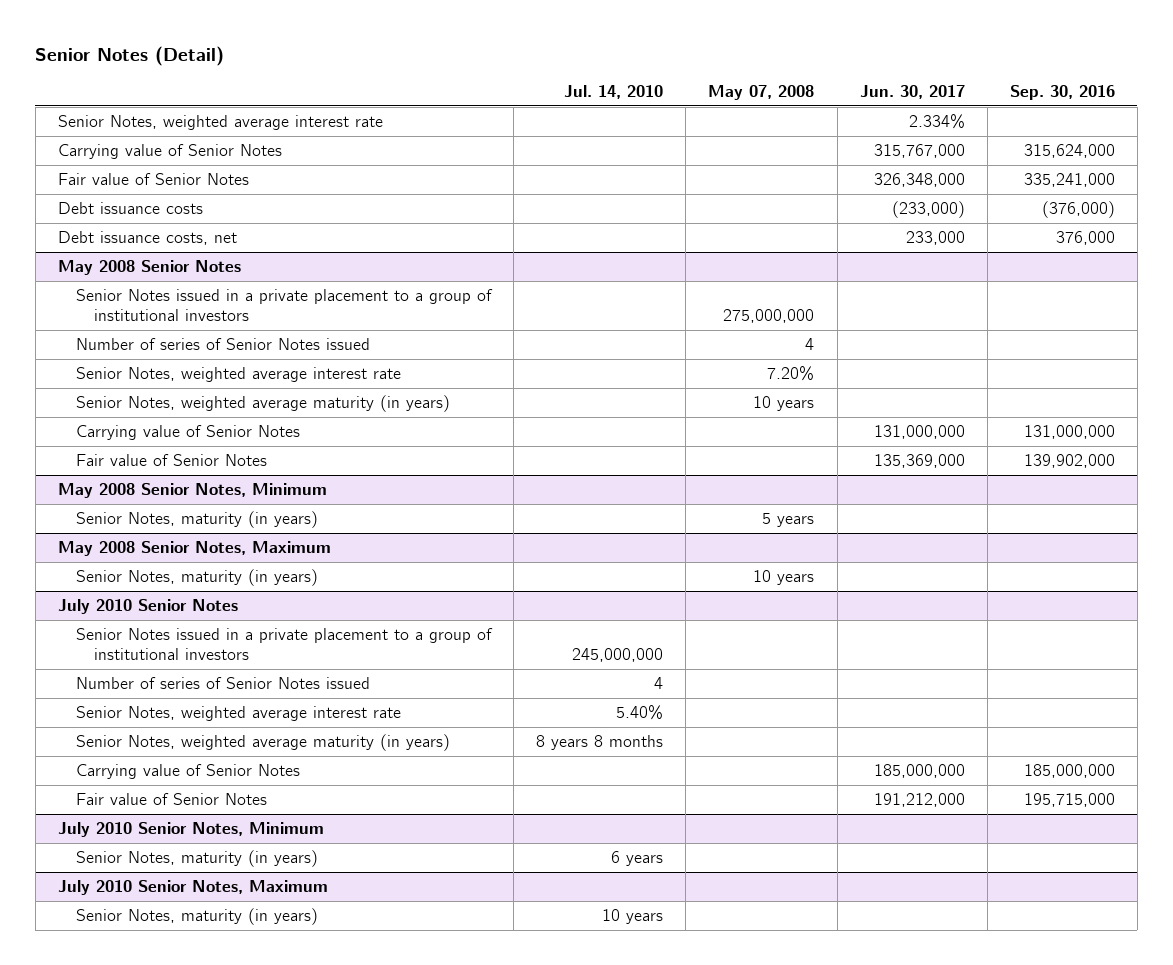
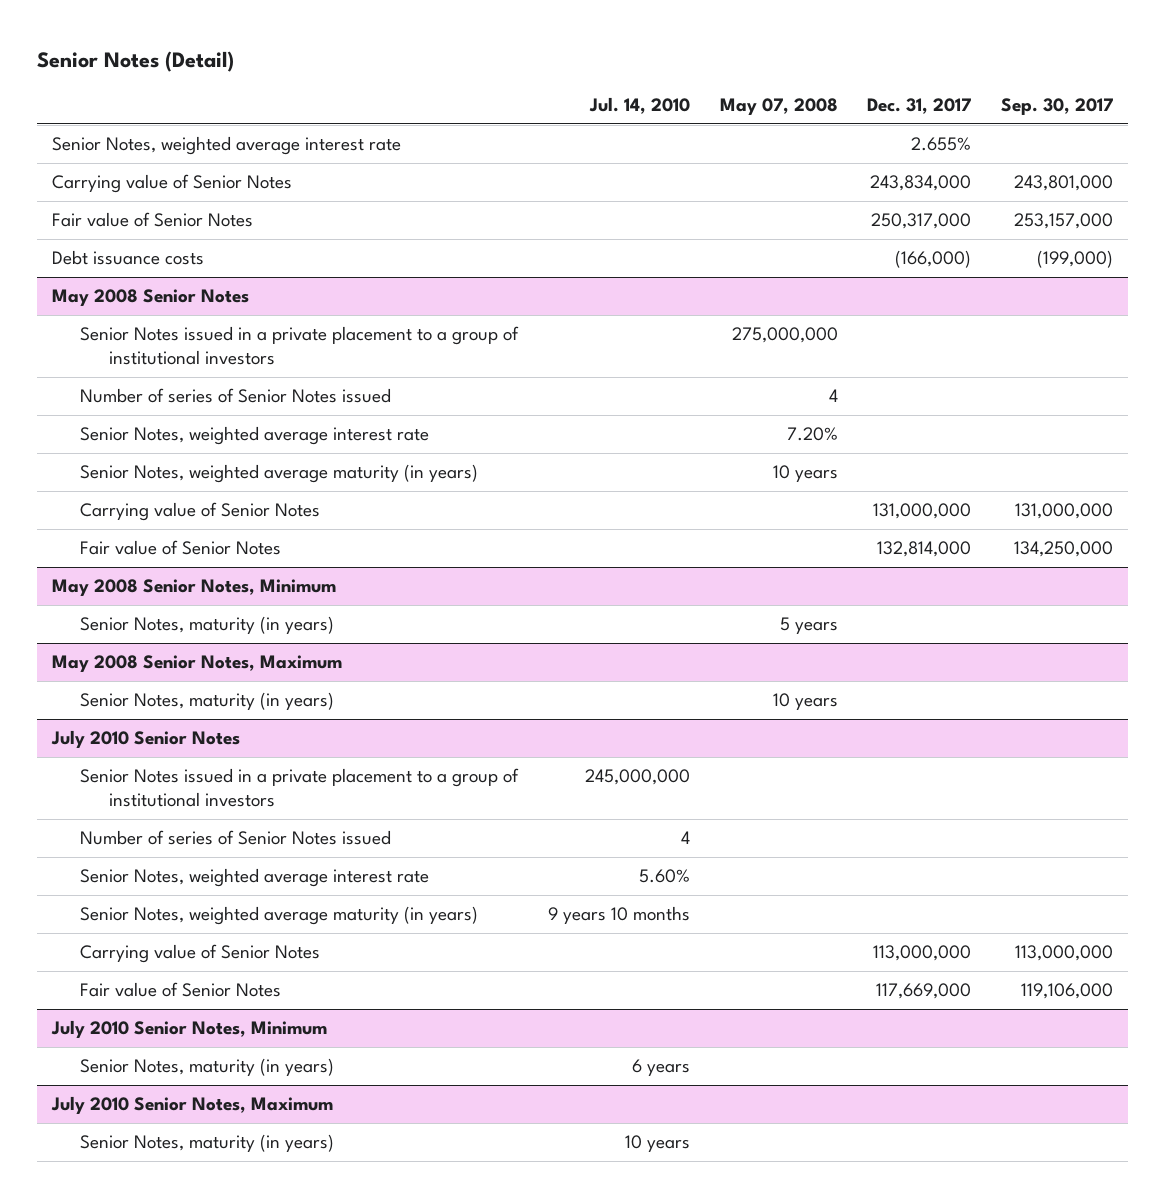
- | Jul. 14, 2010 | May 07, 2008 | Jun. 30, 2017 | Sep. 30, 2016
+ | Jul. 14, 2010 | May 07, 2008 | Dec. 31, 2017 | Sep. 30, 2017
- Debt issuance costs, net | | | 233,000 | 376,000
@ July 2010 Senior Notes
- Senior Notes, weighted average interest rate | 5.40% | | |
- Senior Notes, weighted average maturity (in years) | 8 years 8 months | | |
+ Senior Notes, weighted average interest rate | 5.60% | | |
+ Senior Notes, weighted average maturity (in years) | 9 years 10 months | | |

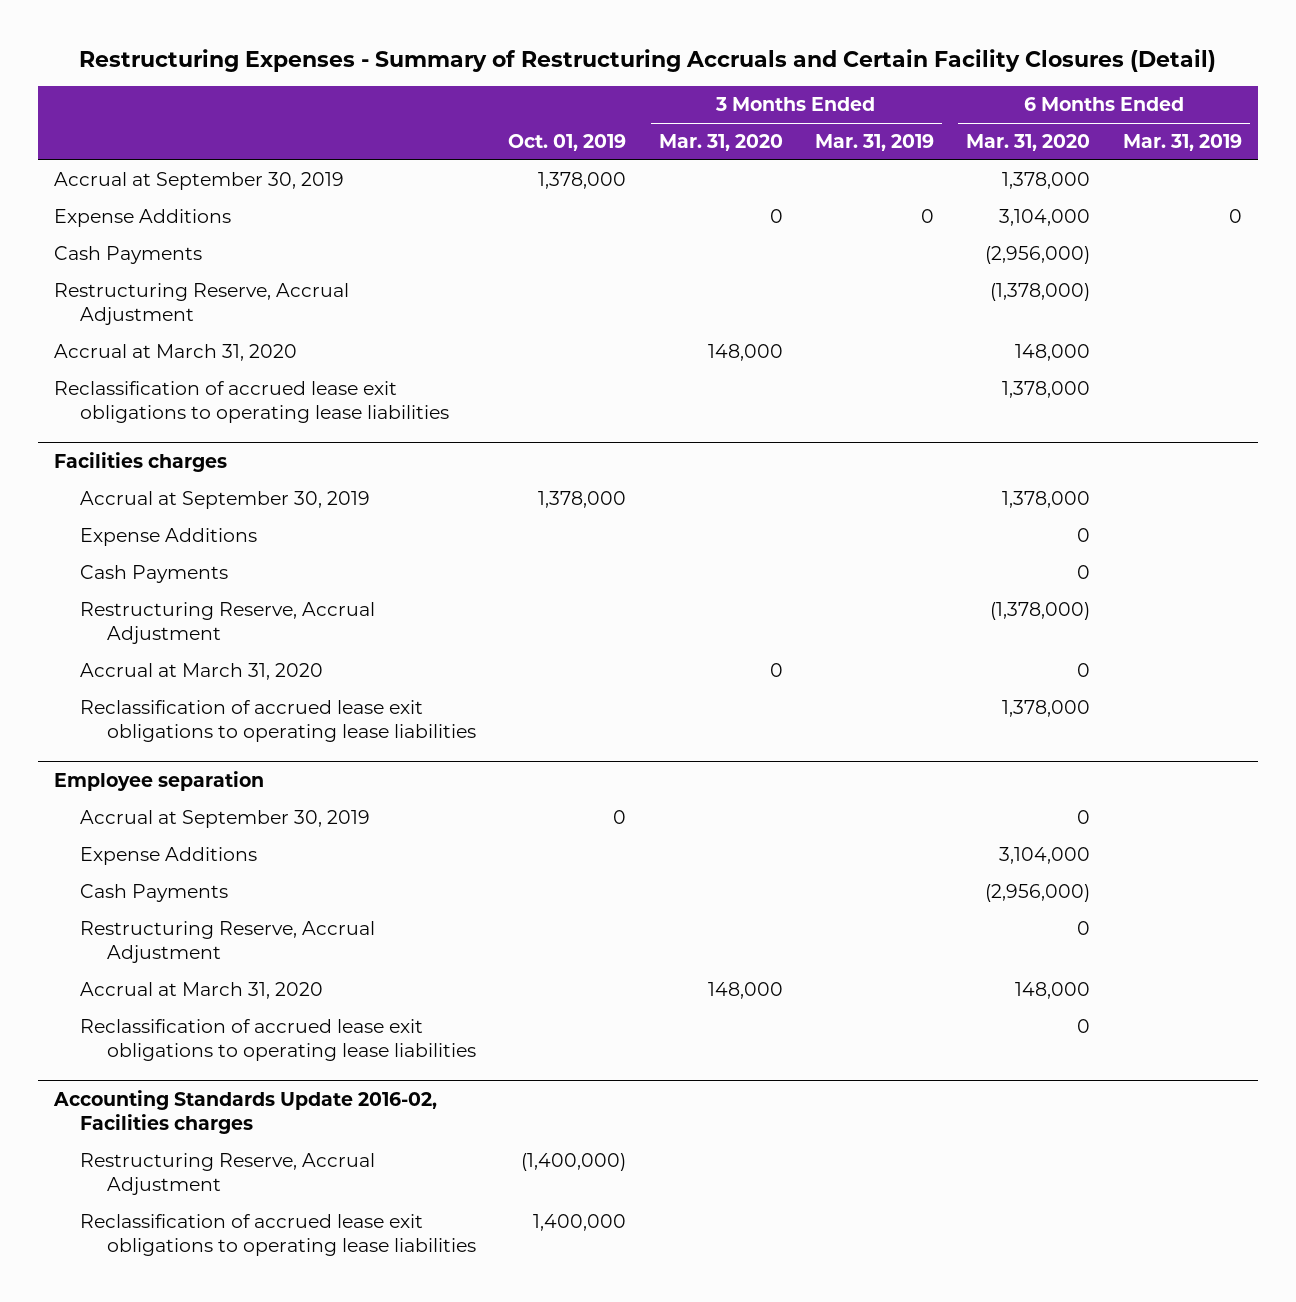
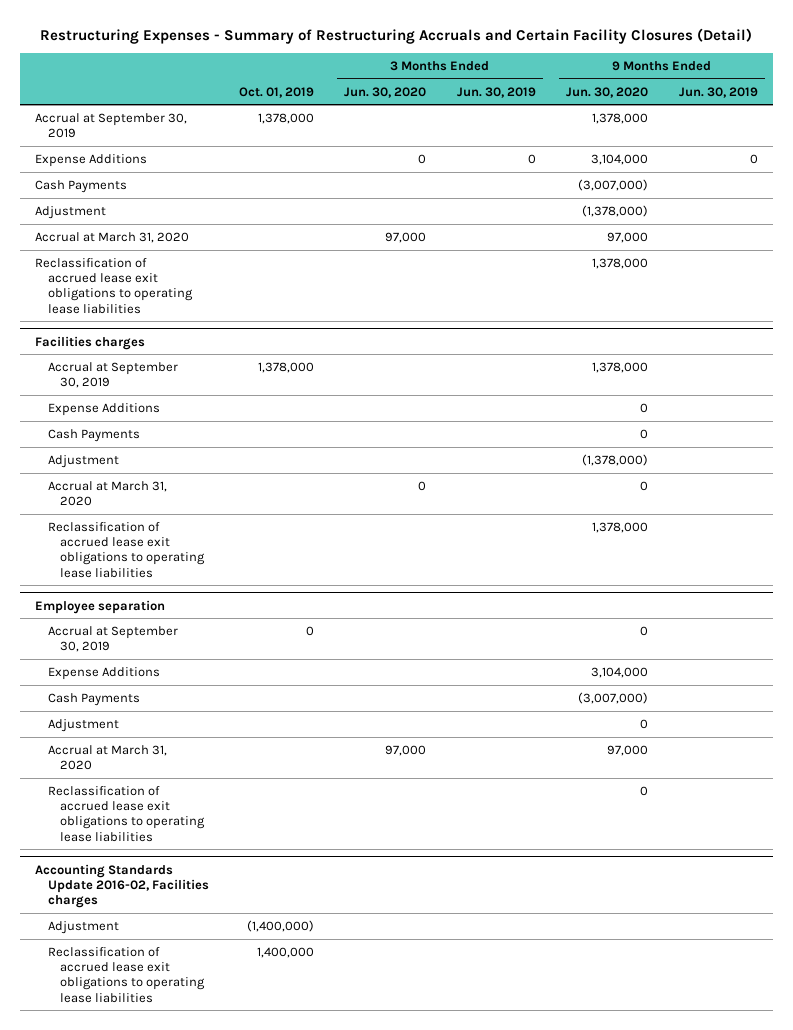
- | Oct. 01, 2019 | 3 Months Ended Mar. 31, 2020 | 3 Months Ended Mar. 31, 2019 | 6 Months Ended Mar. 31, 2020 | 6 Months Ended Mar. 31, 2019
+ | Oct. 01, 2019 | 3 Months Ended Jun. 30, 2020 | 3 Months Ended Jun. 30, 2019 | 9 Months Ended Jun. 30, 2020 | 9 Months Ended Jun. 30, 2019
- Restructuring Reserve, Accrual Adjustment | | | | (1,378,000) |
+ Adjustment | | | | (1,378,000) |
@ Facilities charges
- Restructuring Reserve, Accrual Adjustment | | | | (1,378,000) |
+ Adjustment | | | | (1,378,000) |
@ Employee separation
- Restructuring Reserve, Accrual Adjustment | | | | 0 |
+ Adjustment | | | | 0 |
@ Accounting Standards Update 2016-02, Facilities charges
- Restructuring Reserve, Accrual Adjustment | (1,400,000) | | | |
+ Adjustment | (1,400,000) | | | |

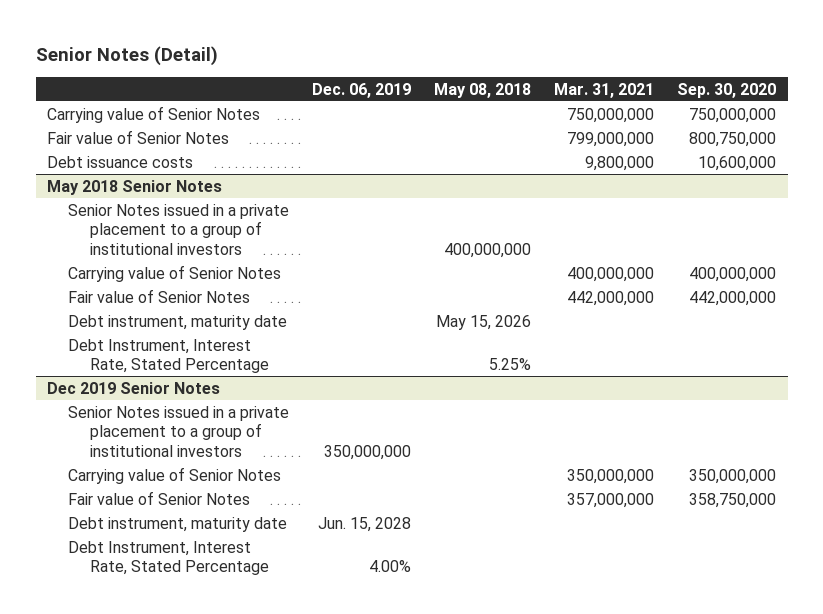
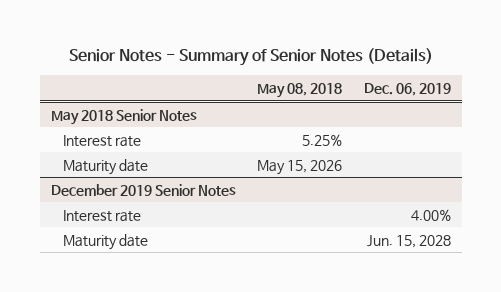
- Senior Notes (Detail)
+ Senior Notes - Summary of Senior Notes (Details)
- | Dec. 06, 2019 | May 08, 2018 | Mar. 31, 2021 | Sep. 30, 2020
+ | May 08, 2018 | Dec. 06, 2019
- Carrying value of Senior Notes | | | 750,000,000 | 750,000,000
- Fair value of Senior Notes | | | 799,000,000 | 800,750,000
- Debt issuance costs | | | 9,800,000 | 10,600,000
@ May 2018 Senior Notes
- Senior Notes issued in a private placement to a group of institutional investors | | 400,000,000 | |
- Carrying value of Senior Notes | | | 400,000,000 | 400,000,000
- Fair value of Senior Notes | | | 442,000,000 | 442,000,000
- Debt instrument, maturity date | | May 15, 2026 | |
- Debt Instrument, Interest Rate, Stated Percentage | | 5.25% | |
- Dec 2019 Senior Notes
- Senior Notes issued in a private placement to a group of institutional investors | 350,000,000 | | |
- Carrying value of Senior Notes | | | 350,000,000 | 350,000,000
- Fair value of Senior Notes | | | 357,000,000 | 358,750,000
- Debt instrument, maturity date | Jun. 15, 2028 | | |
- Debt Instrument, Interest Rate, Stated Percentage | 4.00% | | |
@ May 2018 Senior Notes
+ Interest rate | 5.25% |
+ Maturity date | May 15, 2026 |
+ December 2019 Senior Notes
+ Interest rate | | 4.00%
+ Maturity date | | Jun. 15, 2028

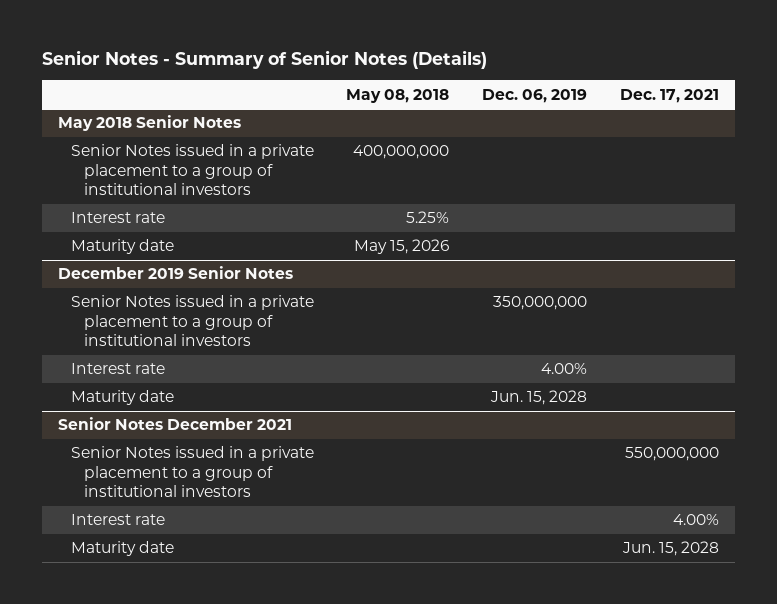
- | May 08, 2018 | Dec. 06, 2019
+ | May 08, 2018 | Dec. 06, 2019 | Dec. 17, 2021
@ May 2018 Senior Notes
+ Senior Notes issued in a private placement to a group of institutional investors | 400,000,000 | |
@ December 2019 Senior Notes
+ Senior Notes issued in a private placement to a group of institutional investors | | 350,000,000 |
+ Senior Notes December 2021
+ Senior Notes issued in a private placement to a group of institutional investors | | | 550,000,000
+ Interest rate | | | 4.00%
+ Maturity date | | | Jun. 15, 2028

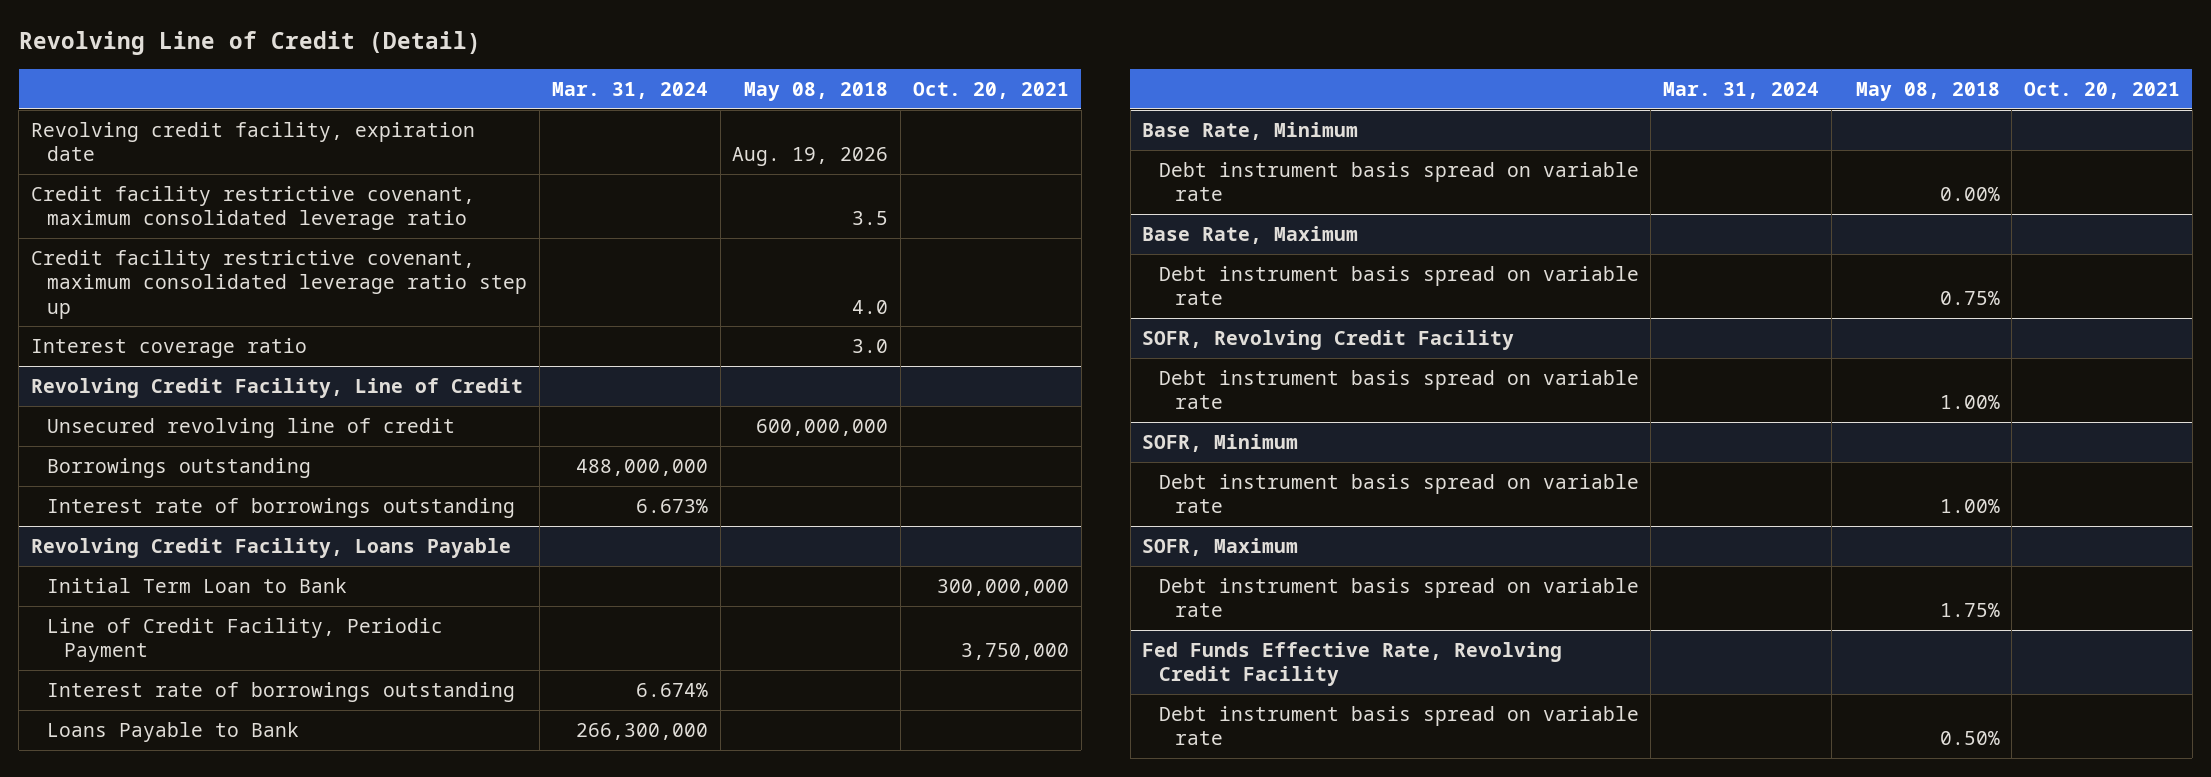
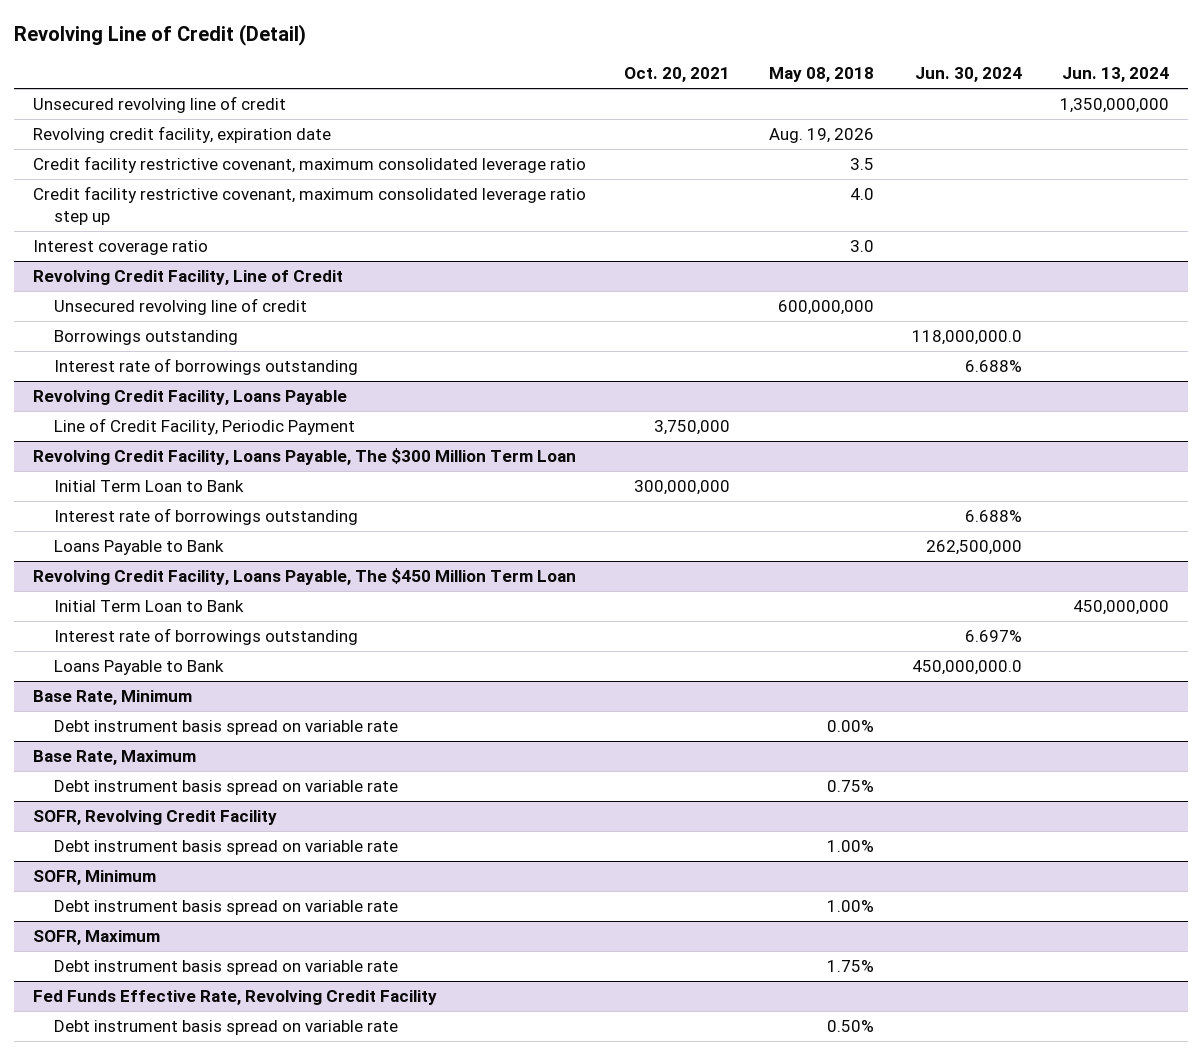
- | Mar. 31, 2024 | May 08, 2018 | Oct. 20, 2021
+ | Oct. 20, 2021 | May 08, 2018 | Jun. 30, 2024 | Jun. 13, 2024
+ Unsecured revolving line of credit | | | | 1,350,000,000
@ Revolving Credit Facility, Loans Payable
- Initial Term Loan to Bank | | | 300,000,000
- Interest rate of borrowings outstanding | 6.674% | |
- Loans Payable to Bank | 266,300,000 | |
+ Revolving Credit Facility, Loans Payable, The $300 Million Term Loan
+ Initial Term Loan to Bank | 300,000,000 | | |
+ Interest rate of borrowings outstanding | | | 6.688% |
+ Loans Payable to Bank | | | 262,500,000 |
+ Revolving Credit Facility, Loans Payable, The $450 Million Term Loan
+ Initial Term Loan to Bank | | | | 450,000,000
+ Interest rate of borrowings outstanding | | | 6.697% |
+ Loans Payable to Bank | | | 450,000,000.0 |

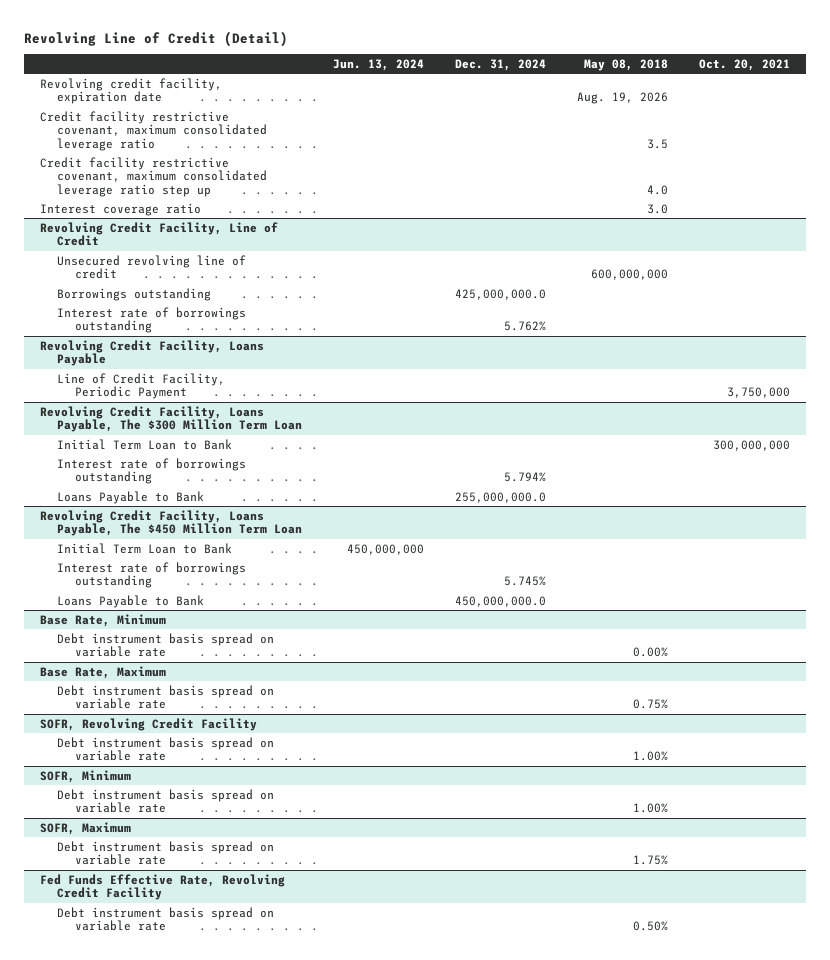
- | Oct. 20, 2021 | May 08, 2018 | Jun. 30, 2024 | Jun. 13, 2024
+ | Jun. 13, 2024 | Dec. 31, 2024 | May 08, 2018 | Oct. 20, 2021
- Unsecured revolving line of credit | | | | 1,350,000,000

